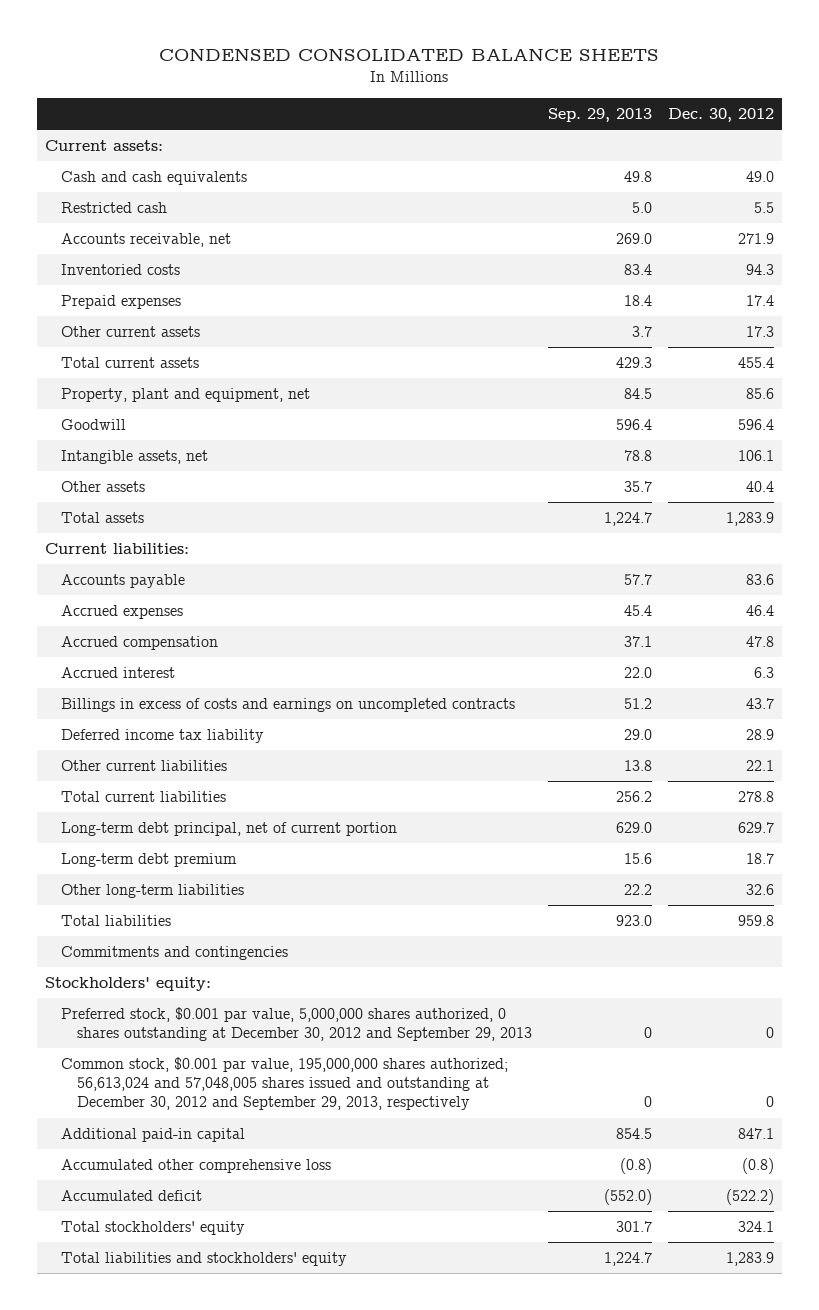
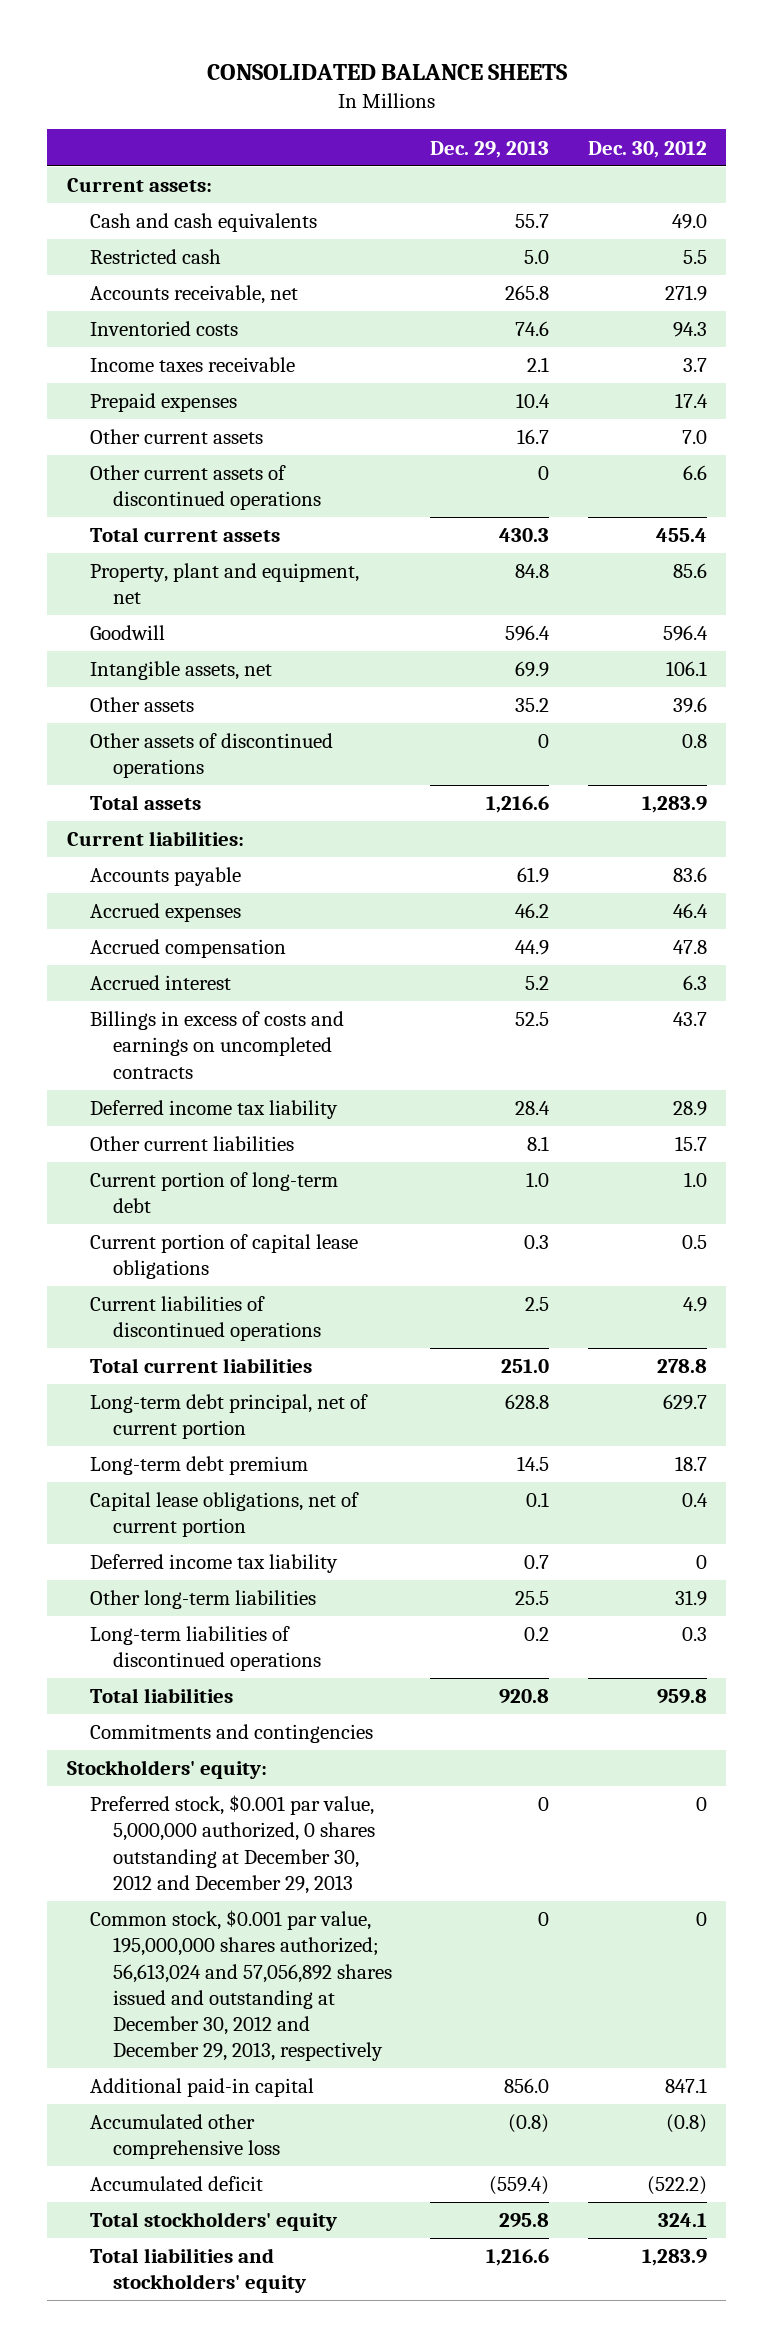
- CONDENSED CONSOLIDATED BALANCE SHEETS
+ CONSOLIDATED BALANCE SHEETS
- | Sep. 29, 2013 | Dec. 30, 2012
+ | Dec. 29, 2013 | Dec. 30, 2012
+ Income taxes receivable | 2.1 | 3.7
- Other current assets | 3.7 | 17.3
+ Other current assets | 16.7 | 7.0
+ Other current assets of discontinued operations | 0 | 6.6
- Other assets | 35.7 | 40.4
+ Other assets | 35.2 | 39.6
+ Other assets of discontinued operations | 0 | 0.8
- Other current liabilities | 13.8 | 22.1
+ Other current liabilities | 8.1 | 15.7
+ Current portion of long-term debt | 1.0 | 1.0
+ Current portion of capital lease obligations | 0.3 | 0.5
+ Current liabilities of discontinued operations | 2.5 | 4.9
- Other long-term liabilities | 22.2 | 32.6
+ Capital lease obligations, net of current portion | 0.1 | 0.4
+ Deferred income tax liability | 0.7 | 0
+ Other long-term liabilities | 25.5 | 31.9
+ Long-term liabilities of discontinued operations | 0.2 | 0.3
- Preferred stock, $0.001 par value, 5,000,000 shares authorized, 0 shares outstanding at December 30, 2012 and September 29, 2013 | 0 | 0
- Common stock, $0.001 par value, 195,000,000 shares authorized; 56,613,024 and 57,048,005 shares issued and outstanding at December 30, 2012 and September 29, 2013, respectively | 0 | 0
+ Preferred stock, $0.001 par value, 5,000,000 authorized, 0 shares outstanding at December 30, 2012 and December 29, 2013 | 0 | 0
+ Common stock, $0.001 par value, 195,000,000 shares authorized; 56,613,024 and 57,056,892 shares issued and outstanding at December 30, 2012 and December 29, 2013, respectively | 0 | 0

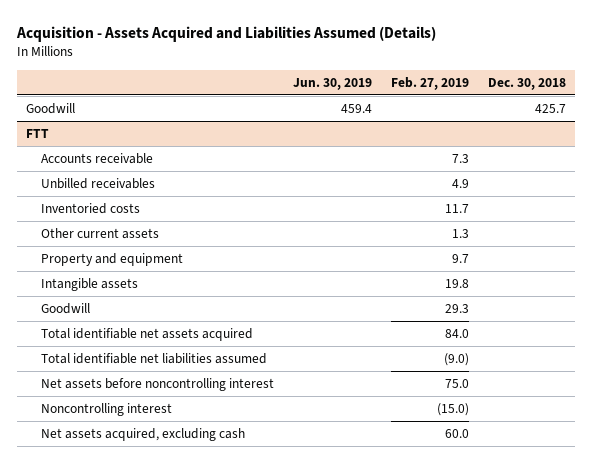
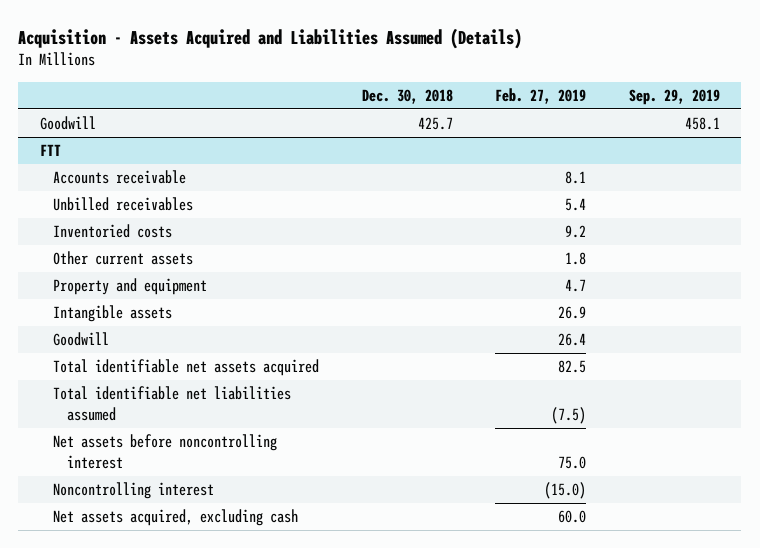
- | Jun. 30, 2019 | Feb. 27, 2019 | Dec. 30, 2018
+ | Dec. 30, 2018 | Feb. 27, 2019 | Sep. 29, 2019
@ FTT
- Accounts receivable | | 7.3 |
- Unbilled receivables | | 4.9 |
- Inventoried costs | | 11.7 |
- Other current assets | | 1.3 |
- Property and equipment | | 9.7 |
- Intangible assets | | 19.8 |
- Goodwill | | 29.3 |
- Total identifiable net assets acquired | | 84.0 |
- Total identifiable net liabilities assumed | | (9.0) |
+ Accounts receivable | | 8.1 |
+ Unbilled receivables | | 5.4 |
+ Inventoried costs | | 9.2 |
+ Other current assets | | 1.8 |
+ Property and equipment | | 4.7 |
+ Intangible assets | | 26.9 |
+ Goodwill | | 26.4 |
+ Total identifiable net assets acquired | | 82.5 |
+ Total identifiable net liabilities assumed | | (7.5) |

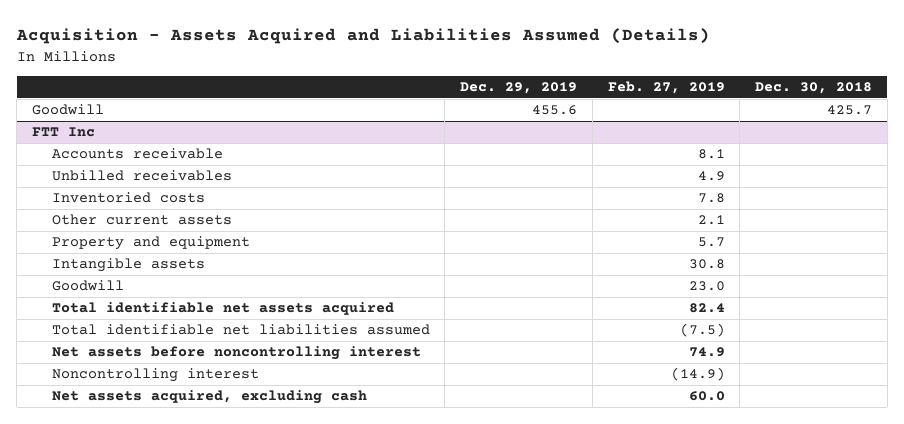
- | Dec. 30, 2018 | Feb. 27, 2019 | Sep. 29, 2019
+ | Dec. 29, 2019 | Feb. 27, 2019 | Dec. 30, 2018
- FTT
+ FTT Inc
- Unbilled receivables | | 5.4 |
- Inventoried costs | | 9.2 |
- Other current assets | | 1.8 |
- Property and equipment | | 4.7 |
- Intangible assets | | 26.9 |
- Goodwill | | 26.4 |
- Total identifiable net assets acquired | | 82.5 |
+ Unbilled receivables | | 4.9 |
+ Inventoried costs | | 7.8 |
+ Other current assets | | 2.1 |
+ Property and equipment | | 5.7 |
+ Intangible assets | | 30.8 |
+ Goodwill | | 23.0 |
+ Total identifiable net assets acquired | | 82.4 |
- Net assets before noncontrolling interest | | 75.0 |
- Noncontrolling interest | | (15.0) |
+ Net assets before noncontrolling interest | | 74.9 |
+ Noncontrolling interest | | (14.9) |

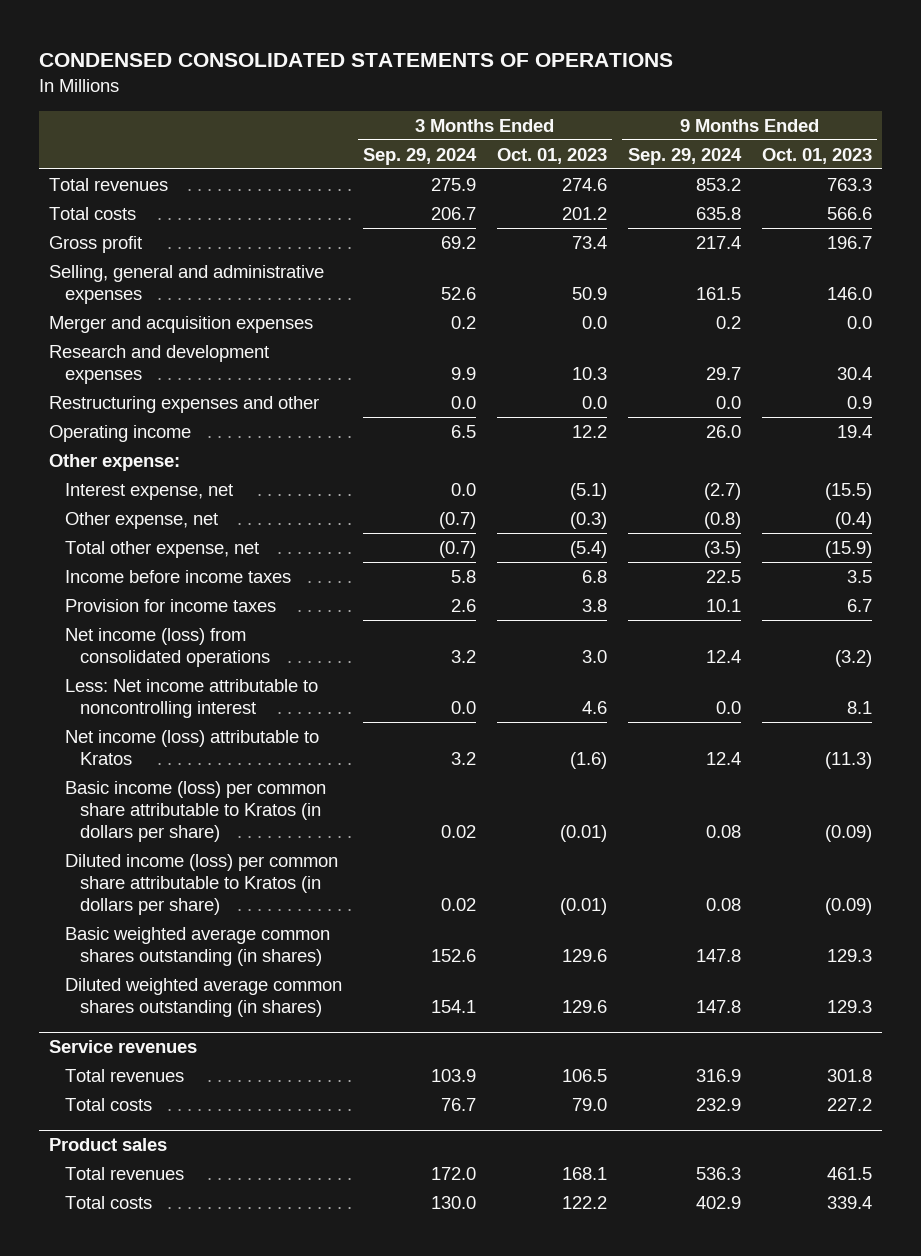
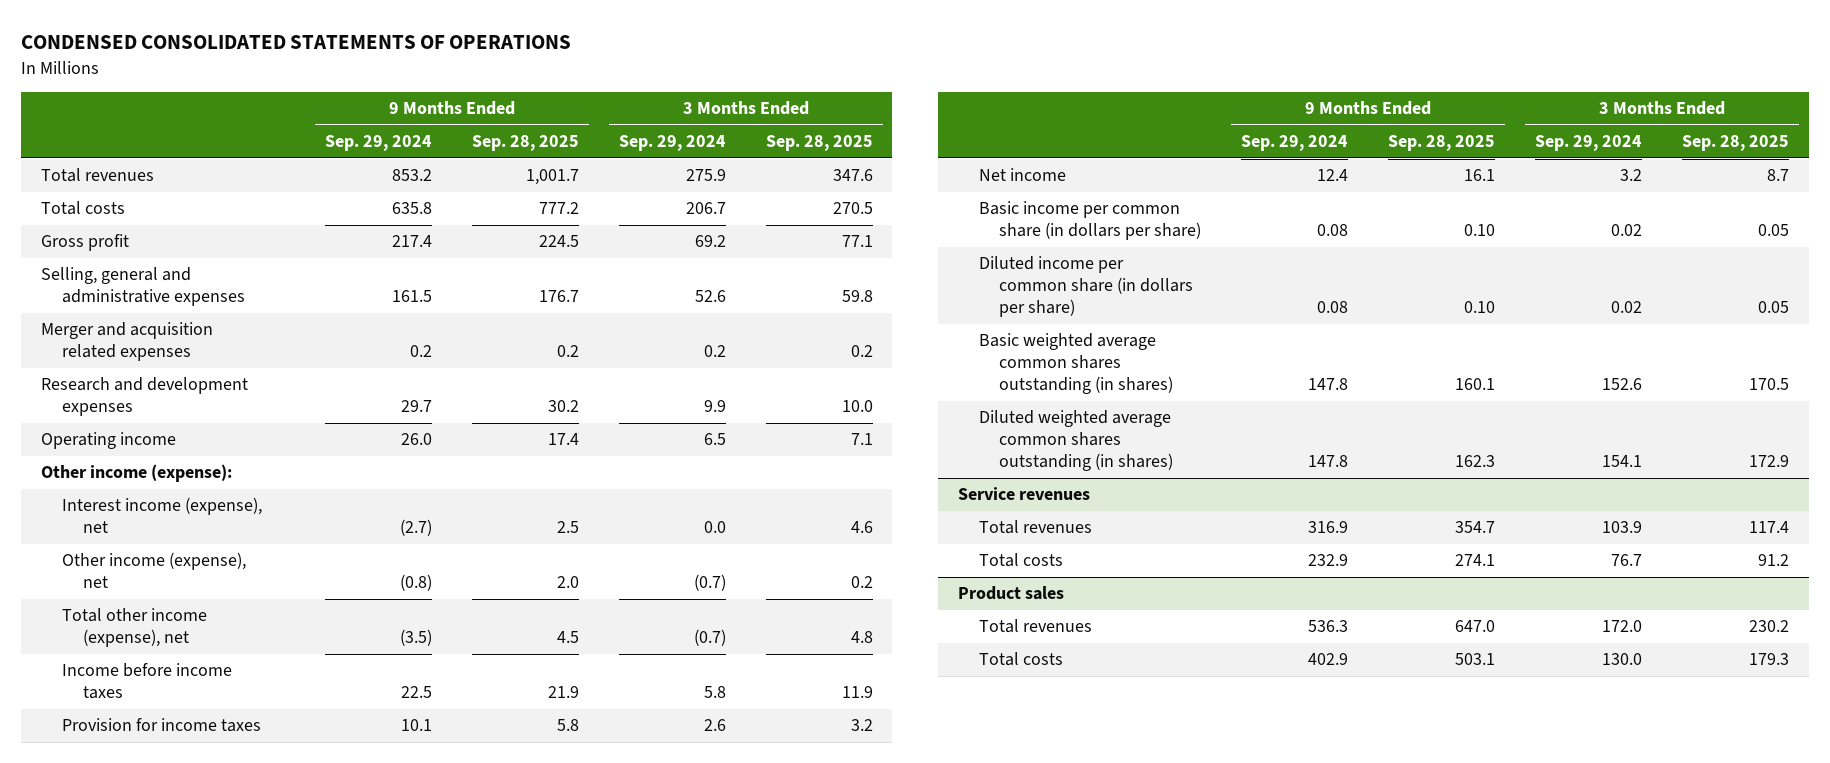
- | 3 Months Ended Sep. 29, 2024 | 3 Months Ended Oct. 01, 2023 | 9 Months Ended Sep. 29, 2024 | 9 Months Ended Oct. 01, 2023
+ | 9 Months Ended Sep. 29, 2024 | 9 Months Ended Sep. 28, 2025 | 3 Months Ended Sep. 29, 2024 | 3 Months Ended Sep. 28, 2025
- Merger and acquisition expenses | 0.2 | 0.0 | 0.2 | 0.0
+ Merger and acquisition related expenses | 0.2 | 0.2 | 0.2 | 0.2
- Restructuring expenses and other | 0.0 | 0.0 | 0.0 | 0.9
- Other expense:
- Interest expense, net | 0.0 | (5.1) | (2.7) | (15.5)
- Other expense, net | (0.7) | (0.3) | (0.8) | (0.4)
- Total other expense, net | (0.7) | (5.4) | (3.5) | (15.9)
+ Other income (expense):
+ Interest income (expense), net | (2.7) | 2.5 | 0.0 | 4.6
+ Other income (expense), net | (0.8) | 2.0 | (0.7) | 0.2
+ Total other income (expense), net | (3.5) | 4.5 | (0.7) | 4.8
- Net income (loss) from consolidated operations | 3.2 | 3.0 | 12.4 | (3.2)
- Less: Net income attributable to noncontrolling interest | 0.0 | 4.6 | 0.0 | 8.1
- Net income (loss) attributable to Kratos | 3.2 | (1.6) | 12.4 | (11.3)
- Basic income (loss) per common share attributable to Kratos (in dollars per share) | 0.02 | (0.01) | 0.08 | (0.09)
- Diluted income (loss) per common share attributable to Kratos (in dollars per share) | 0.02 | (0.01) | 0.08 | (0.09)
+ Net income | 12.4 | 16.1 | 3.2 | 8.7
+ Basic income per common share (in dollars per share) | 0.08 | 0.10 | 0.02 | 0.05
+ Diluted income per common share (in dollars per share) | 0.08 | 0.10 | 0.02 | 0.05

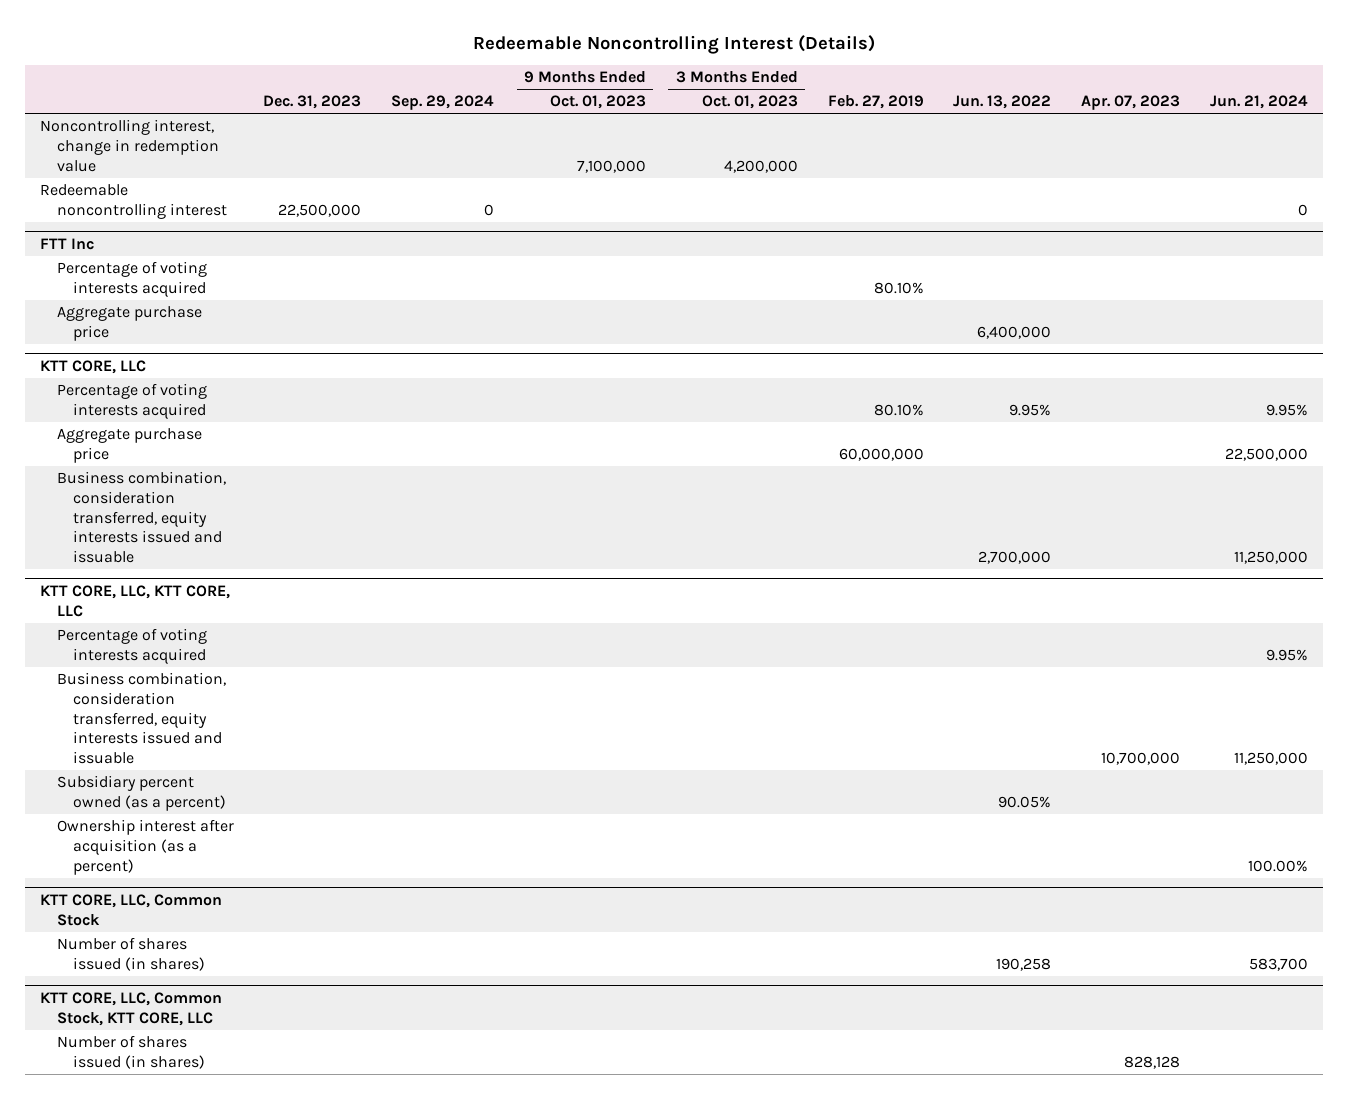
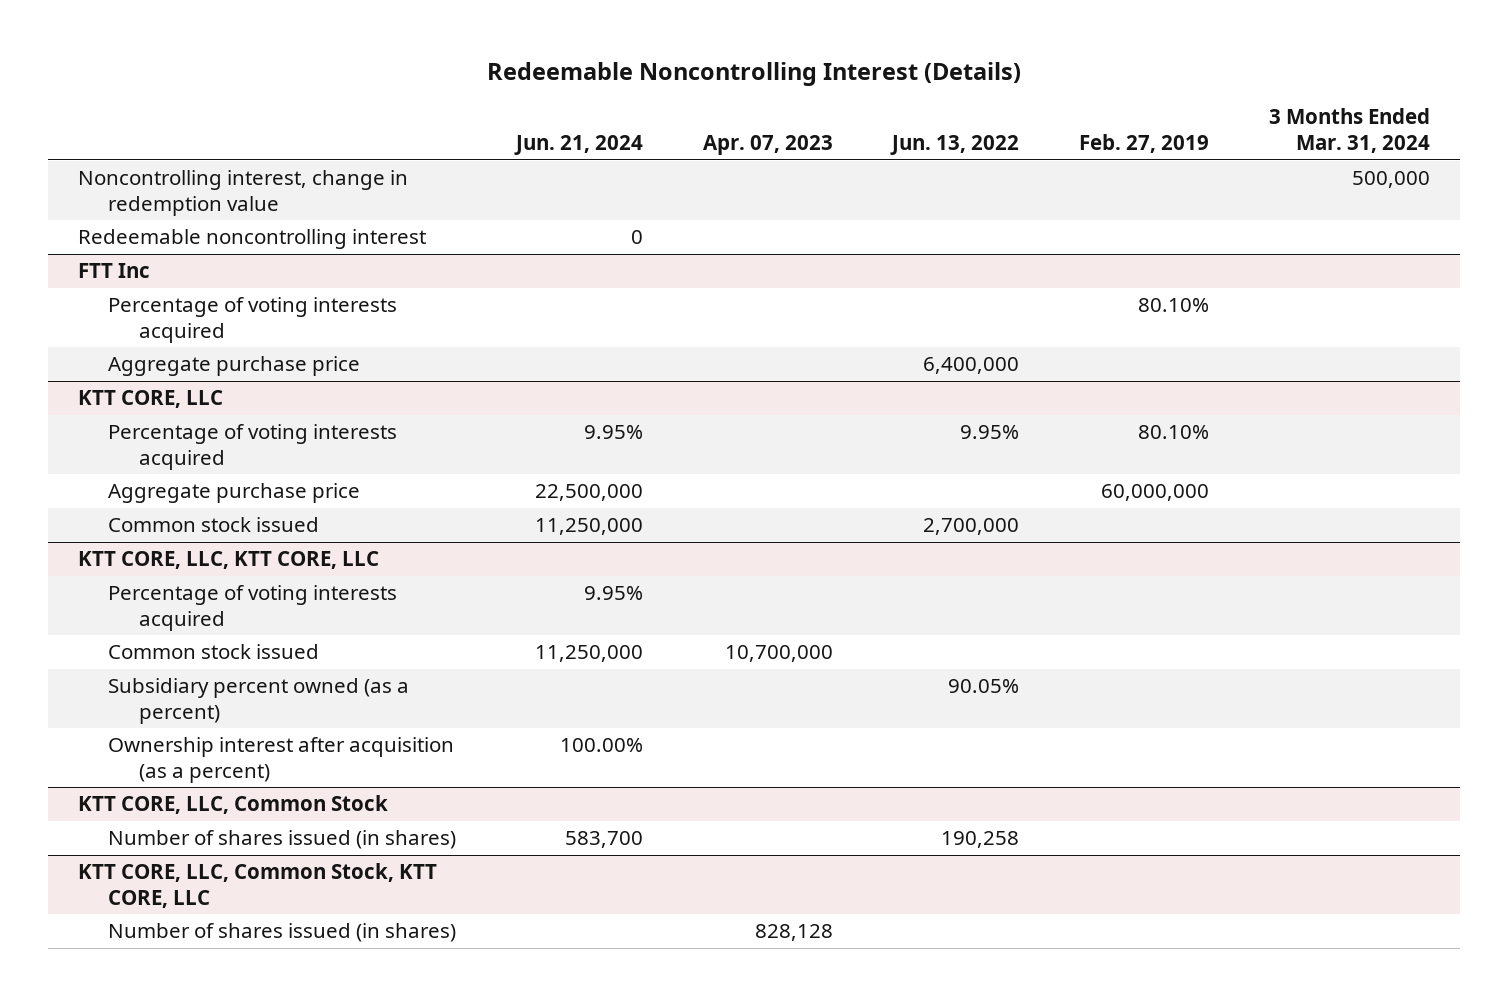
- | Dec. 31, 2023 | Sep. 29, 2024 | 9 Months Ended Oct. 01, 2023 | 3 Months Ended Oct. 01, 2023 | Feb. 27, 2019 | Jun. 13, 2022 | Apr. 07, 2023 | Jun. 21, 2024
+ | Jun. 21, 2024 | Apr. 07, 2023 | Jun. 13, 2022 | Feb. 27, 2019 | 3 Months Ended Mar. 31, 2024
@ KTT CORE, LLC
- Business combination, consideration transferred, equity interests issued and issuable | | | | | | 2,700,000 | | 11,250,000
+ Common stock issued | 11,250,000 | | 2,700,000 | |
@ KTT CORE, LLC, KTT CORE, LLC
- Business combination, consideration transferred, equity interests issued and issuable | | | | | | | 10,700,000 | 11,250,000
+ Common stock issued | 11,250,000 | 10,700,000 | | |

